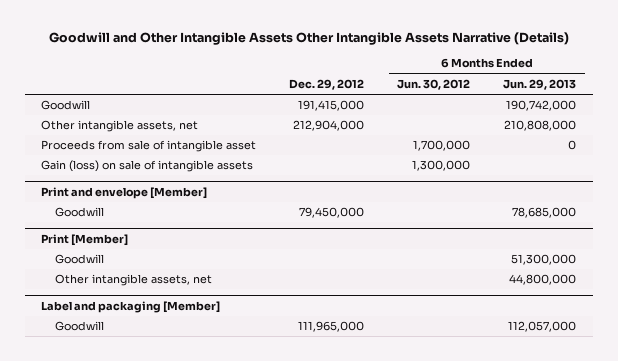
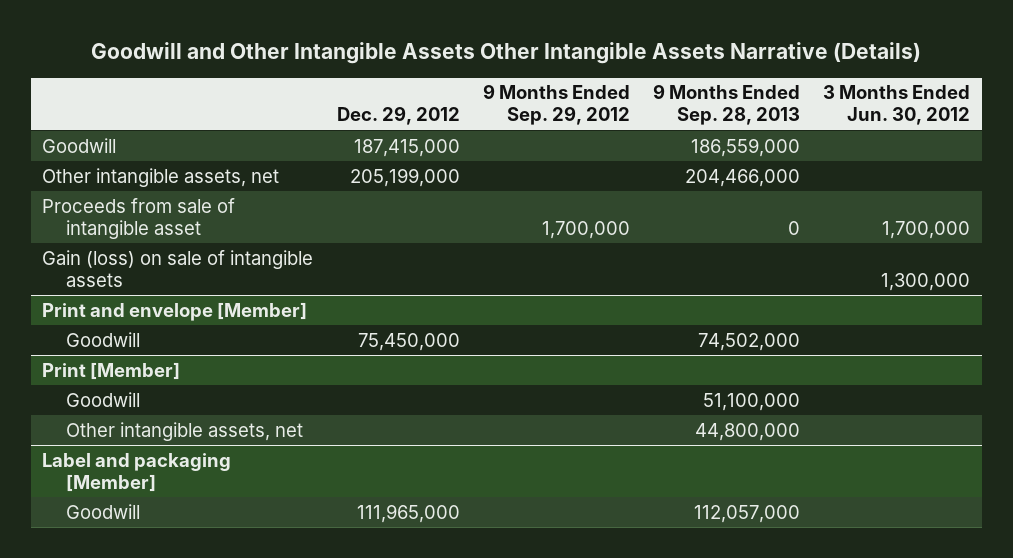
- | Dec. 29, 2012 | 6 Months Ended Jun. 30, 2012 | 6 Months Ended Jun. 29, 2013
+ | Dec. 29, 2012 | 9 Months Ended Sep. 29, 2012 | 9 Months Ended Sep. 28, 2013 | 3 Months Ended Jun. 30, 2012
- Goodwill | 191,415,000 | | 190,742,000
- Other intangible assets, net | 212,904,000 | | 210,808,000
+ Goodwill | 187,415,000 | | 186,559,000 |
+ Other intangible assets, net | 205,199,000 | | 204,466,000 |
@ Print and envelope [Member]
- Goodwill | 79,450,000 | | 78,685,000
+ Goodwill | 75,450,000 | | 74,502,000 |

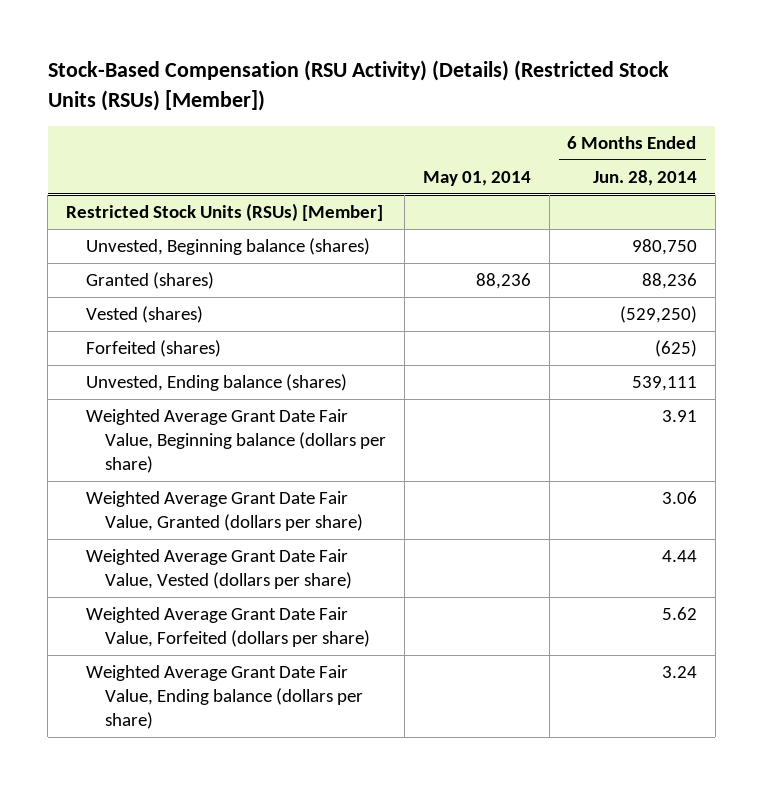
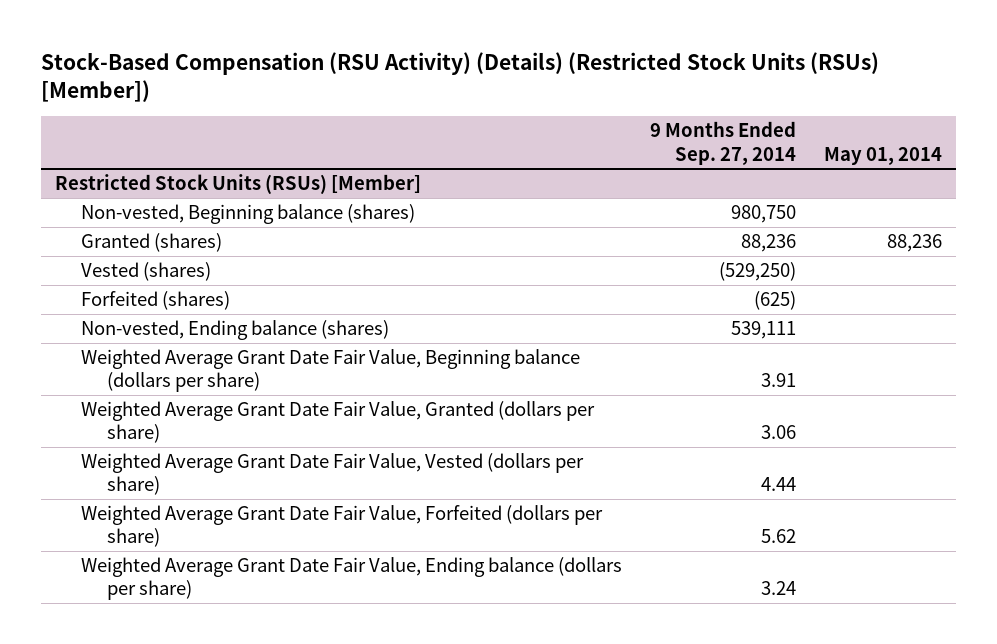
- | May 01, 2014 | 6 Months Ended Jun. 28, 2014
+ | 9 Months Ended Sep. 27, 2014 | May 01, 2014
@ Restricted Stock Units (RSUs) [Member]
- Unvested, Beginning balance (shares) | | 980,750
+ Non-vested, Beginning balance (shares) | 980,750 |
- Unvested, Ending balance (shares) | | 539,111
+ Non-vested, Ending balance (shares) | 539,111 |

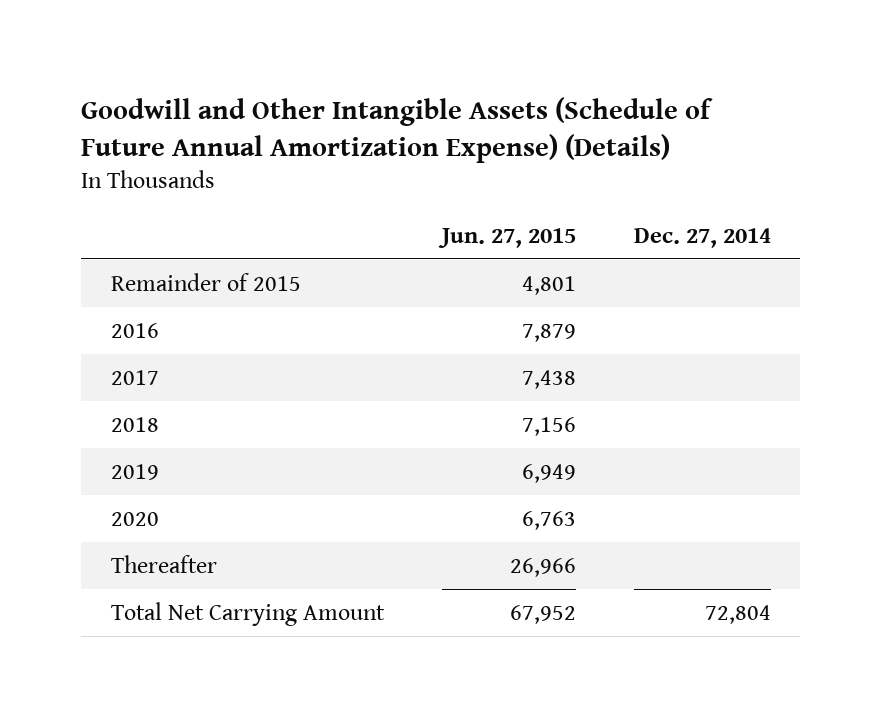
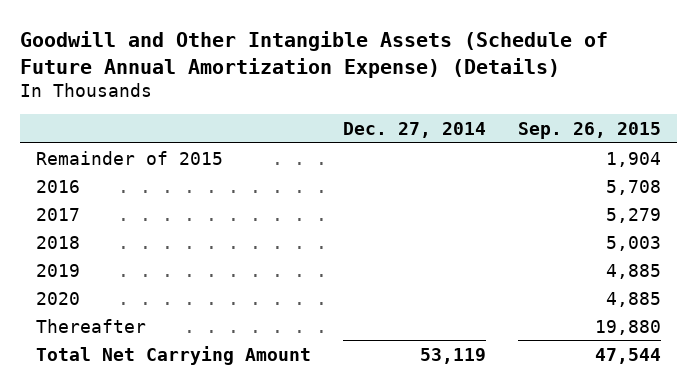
- | Jun. 27, 2015 | Dec. 27, 2014
+ | Dec. 27, 2014 | Sep. 26, 2015
- Total Net Carrying Amount | 67,952 | 72,804
+ Total Net Carrying Amount | 53,119 | 47,544

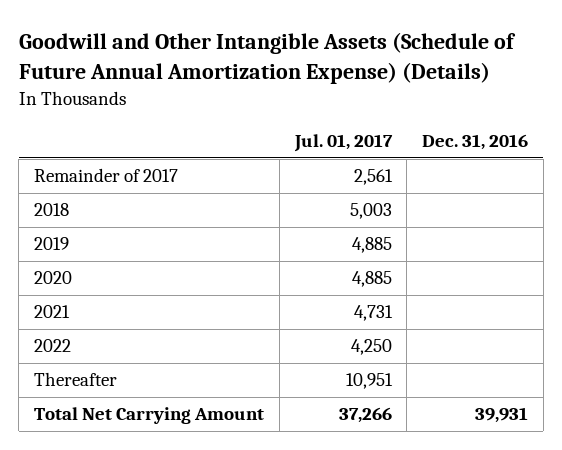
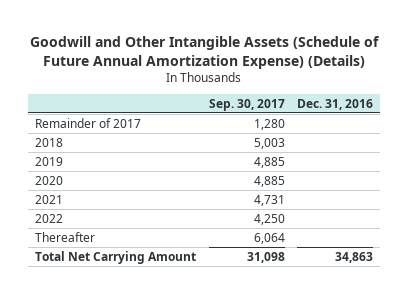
- | Jul. 01, 2017 | Dec. 31, 2016
+ | Sep. 30, 2017 | Dec. 31, 2016
- Total Net Carrying Amount | 37,266 | 39,931
+ Total Net Carrying Amount | 31,098 | 34,863

